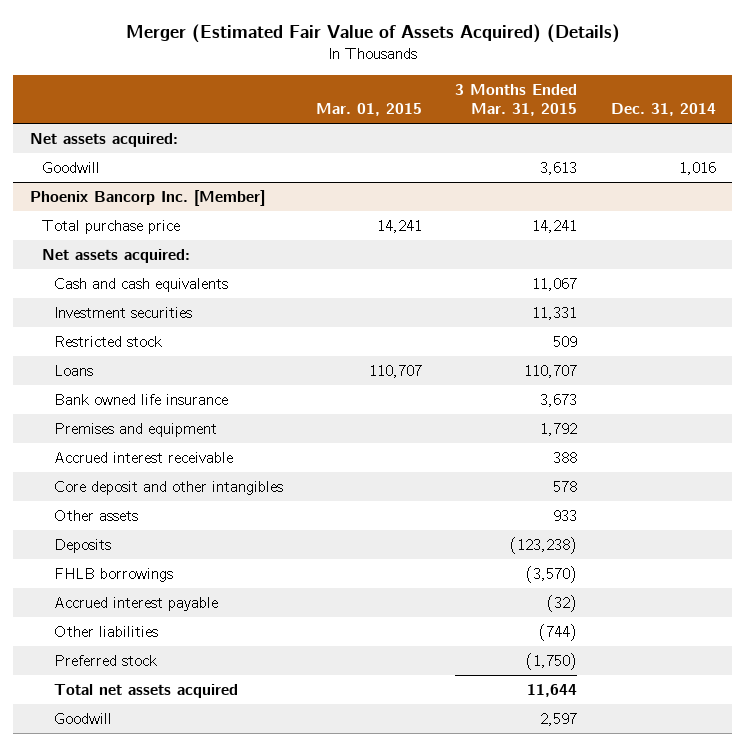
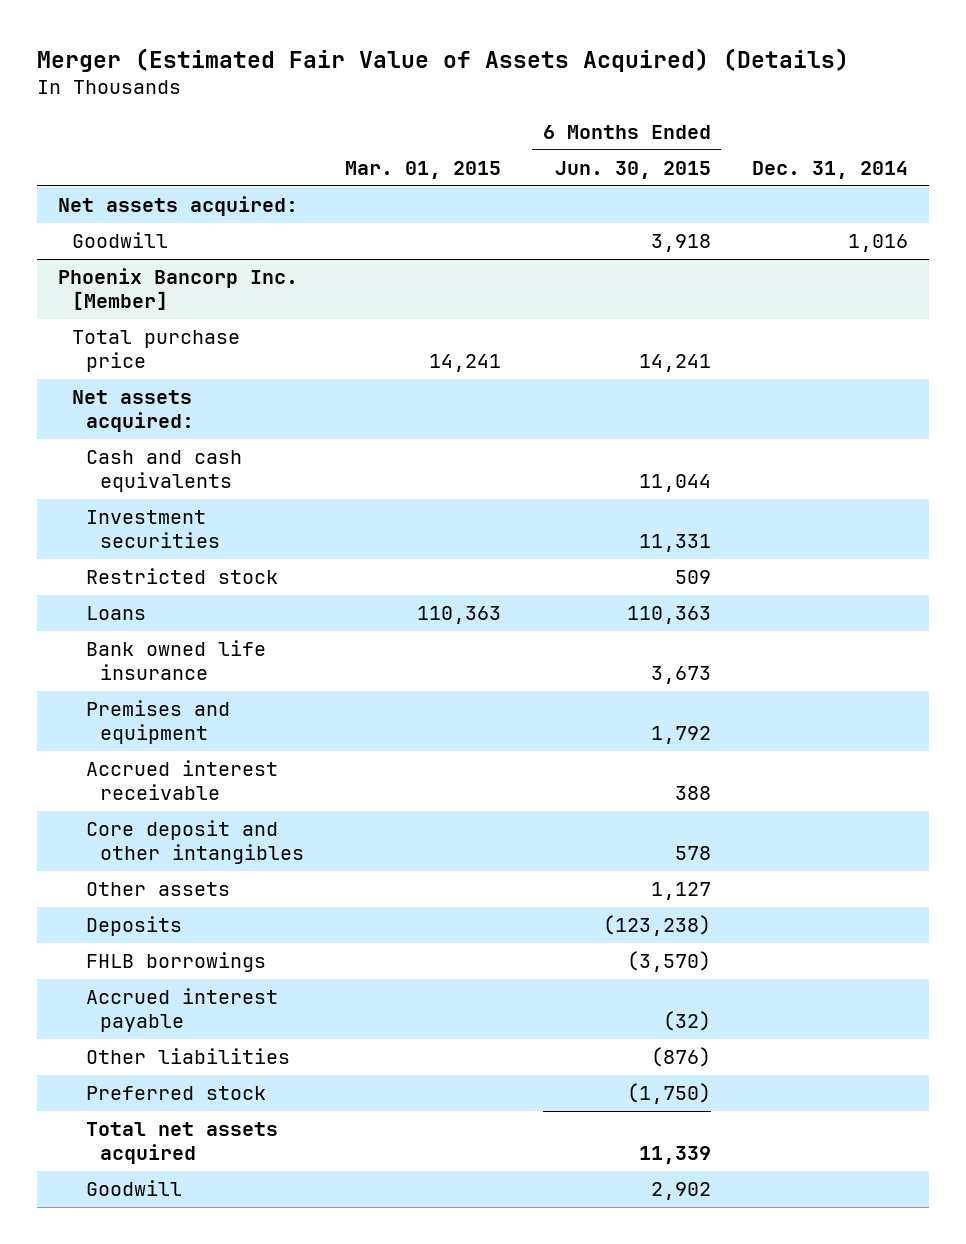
- | Mar. 01, 2015 | 3 Months Ended Mar. 31, 2015 | Dec. 31, 2014
+ | Mar. 01, 2015 | 6 Months Ended Jun. 30, 2015 | Dec. 31, 2014
@ Phoenix Bancorp Inc. [Member]
- Loans | 110,707 | 110,707 |
+ Loans | 110,363 | 110,363 |

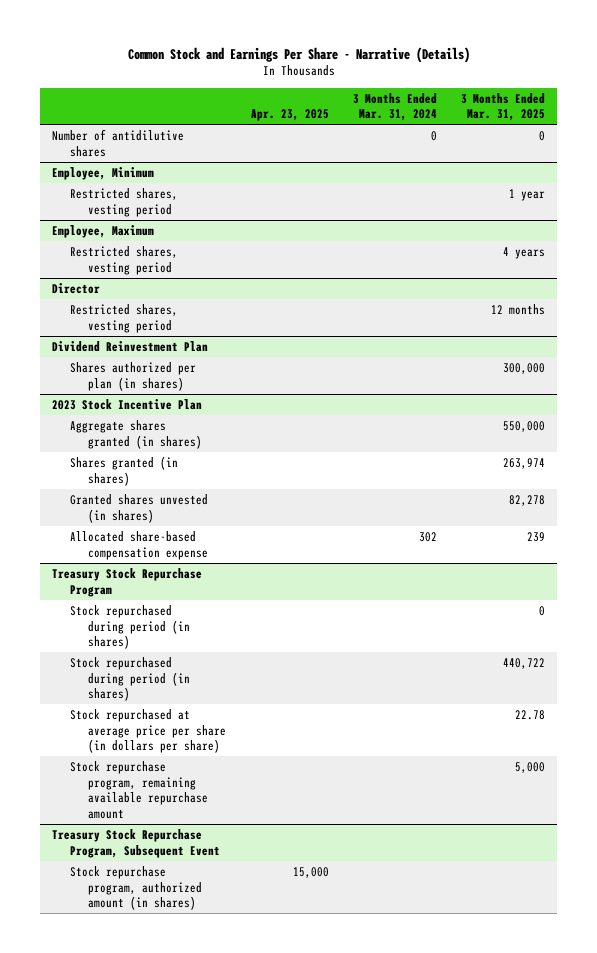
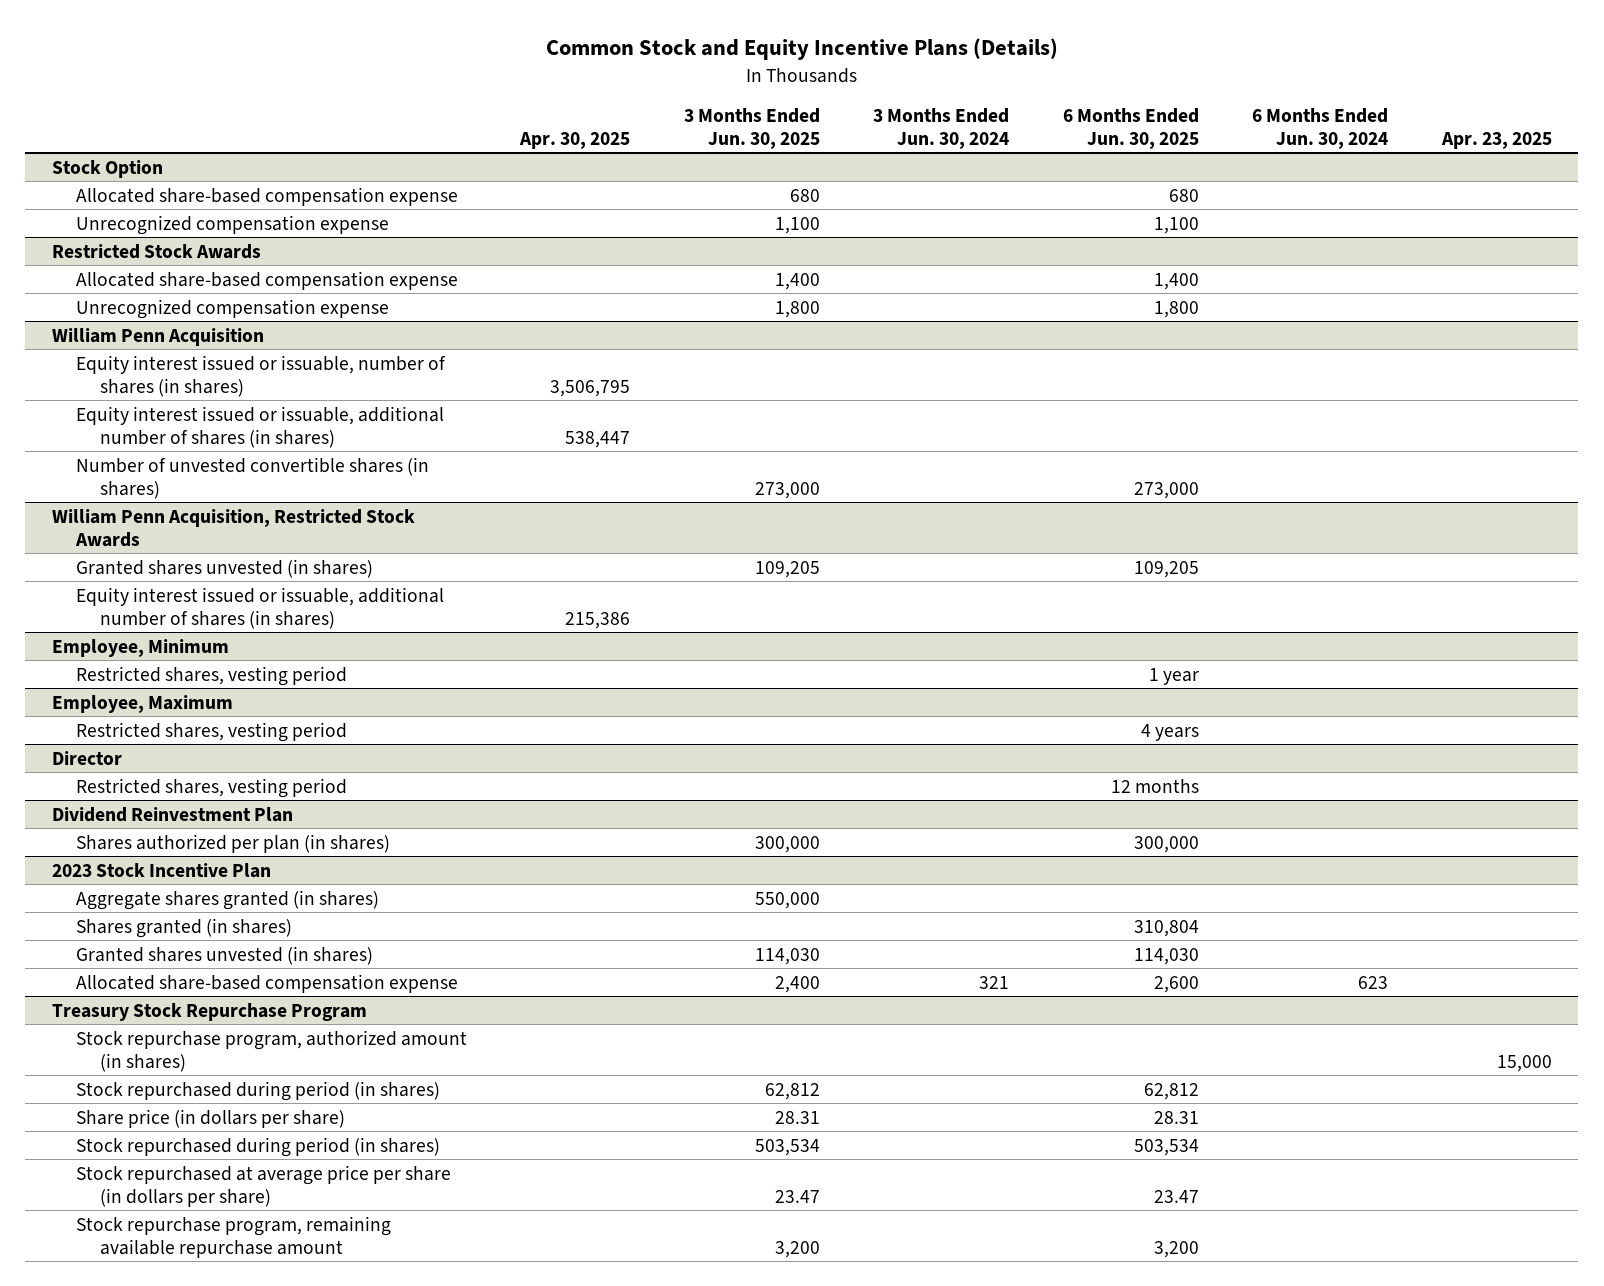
- Common Stock and Earnings Per Share - Narrative (Details)
+ Common Stock and Equity Incentive Plans (Details)
- | Apr. 23, 2025 | 3 Months Ended Mar. 31, 2024 | 3 Months Ended Mar. 31, 2025
+ | Apr. 30, 2025 | 3 Months Ended Jun. 30, 2025 | 3 Months Ended Jun. 30, 2024 | 6 Months Ended Jun. 30, 2025 | 6 Months Ended Jun. 30, 2024 | Apr. 23, 2025
- Number of antidilutive shares | | 0 | 0
+ Stock Option
+ Allocated share-based compensation expense | | 680 | | 680 | |
+ Unrecognized compensation expense | | 1,100 | | 1,100 | |
+ Restricted Stock Awards
+ Allocated share-based compensation expense | | 1,400 | | 1,400 | |
+ Unrecognized compensation expense | | 1,800 | | 1,800 | |
+ William Penn Acquisition
+ Equity interest issued or issuable, number of shares (in shares) | 3,506,795 | | | | |
+ Equity interest issued or issuable, additional number of shares (in shares) | 538,447 | | | | |
+ Number of unvested convertible shares (in shares) | | 273,000 | | 273,000 | |
+ William Penn Acquisition, Restricted Stock Awards
+ Granted shares unvested (in shares) | | 109,205 | | 109,205 | |
+ Equity interest issued or issuable, additional number of shares (in shares) | 215,386 | | | | |
@ Treasury Stock Repurchase Program
+ Stock repurchase program, authorized amount (in shares) | | | | | | 15,000
+ Share price (in dollars per share) | | 28.31 | | 28.31 | |
- Treasury Stock Repurchase Program, Subsequent Event
- Stock repurchase program, authorized amount (in shares) | 15,000 | |

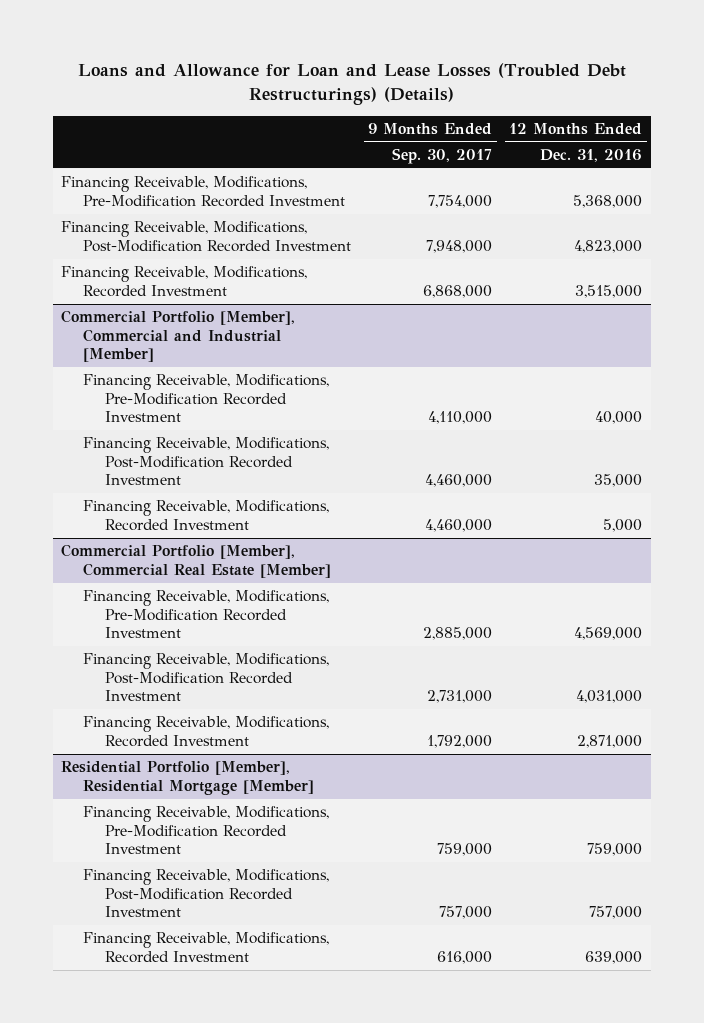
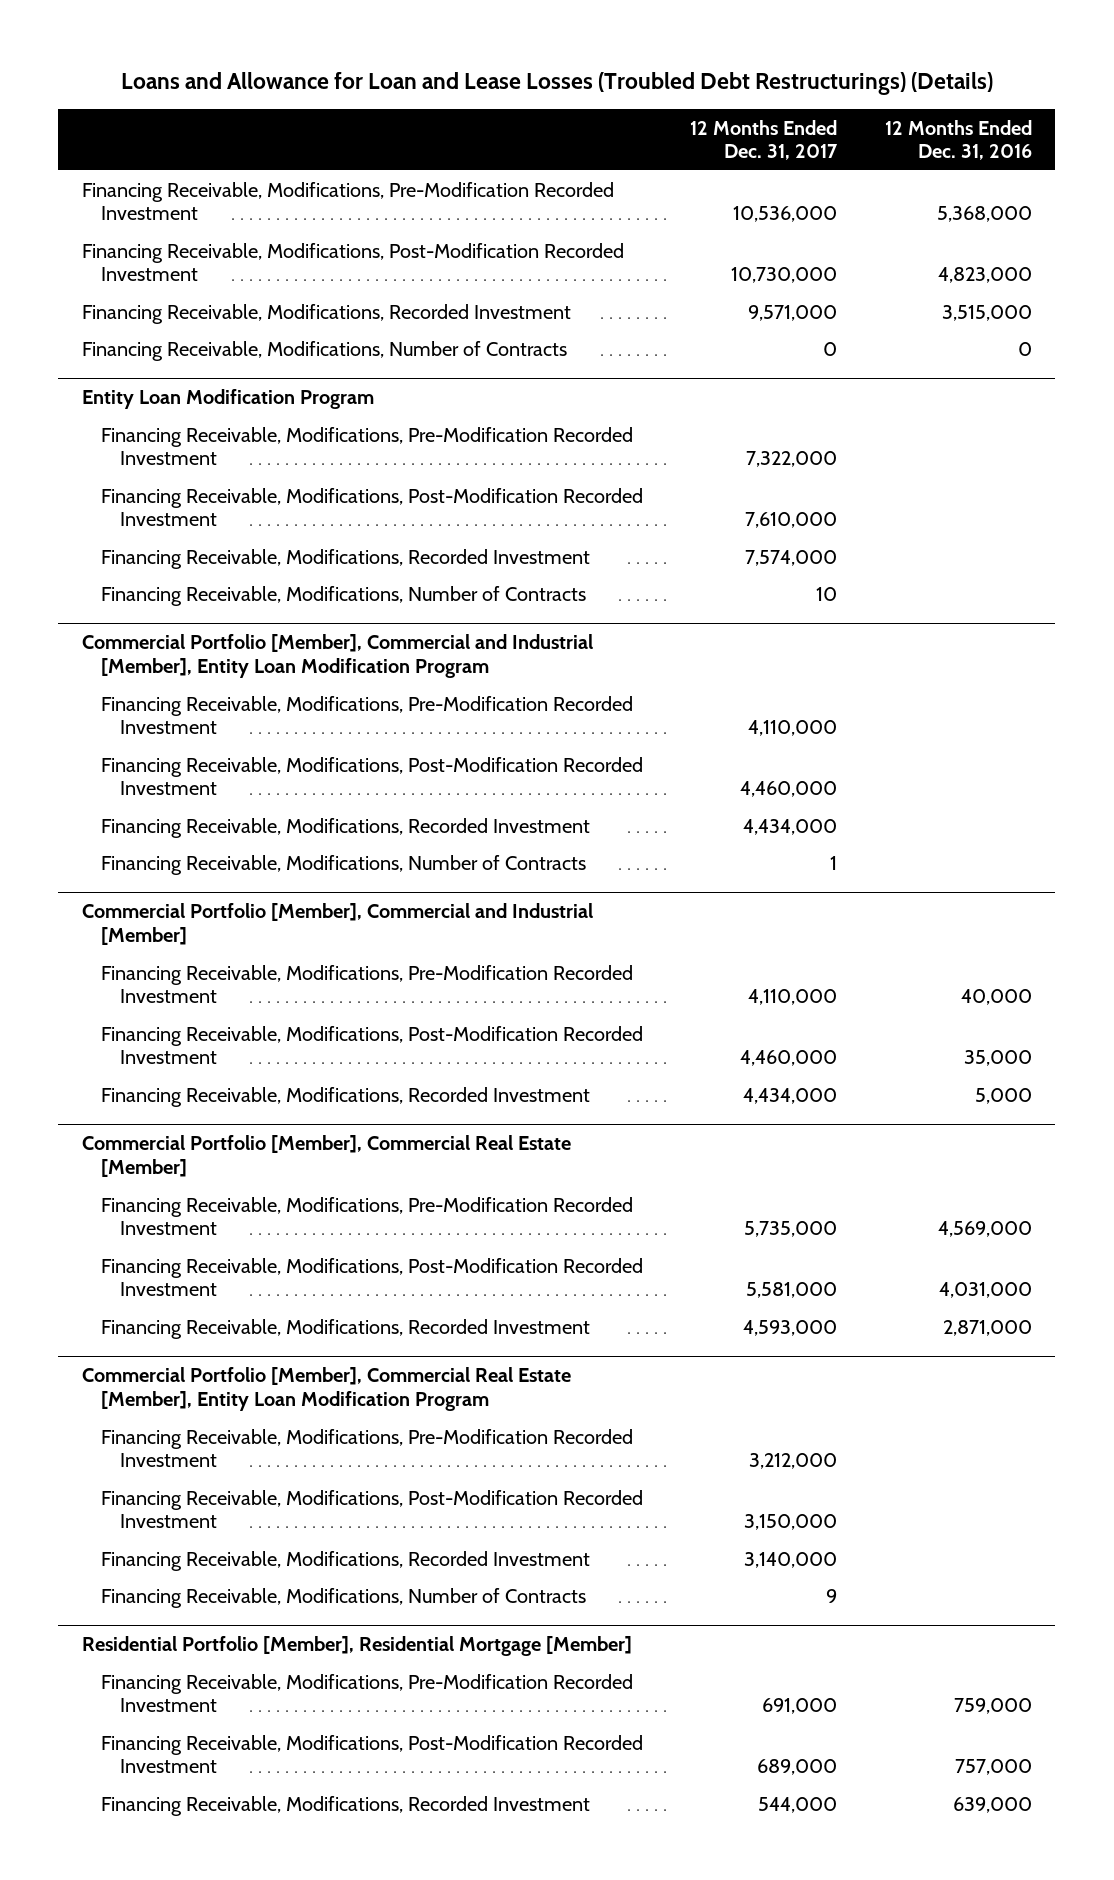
- | 9 Months Ended Sep. 30, 2017 | 12 Months Ended Dec. 31, 2016
+ | 12 Months Ended Dec. 31, 2017 | 12 Months Ended Dec. 31, 2016
+ Financing Receivable, Modifications, Number of Contracts | 0 | 0
+ Entity Loan Modification Program
+ Financing Receivable, Modifications, Pre-Modification Recorded Investment | 7,322,000 |
+ Financing Receivable, Modifications, Post-Modification Recorded Investment | 7,610,000 |
+ Financing Receivable, Modifications, Recorded Investment | 7,574,000 |
+ Financing Receivable, Modifications, Number of Contracts | 10 |
+ Commercial Portfolio [Member], Commercial and Industrial [Member], Entity Loan Modification Program
+ Financing Receivable, Modifications, Pre-Modification Recorded Investment | 4,110,000 |
+ Financing Receivable, Modifications, Post-Modification Recorded Investment | 4,460,000 |
+ Financing Receivable, Modifications, Recorded Investment | 4,434,000 |
+ Financing Receivable, Modifications, Number of Contracts | 1 |
+ Commercial Portfolio [Member], Commercial Real Estate [Member], Entity Loan Modification Program
+ Financing Receivable, Modifications, Pre-Modification Recorded Investment | 3,212,000 |
+ Financing Receivable, Modifications, Post-Modification Recorded Investment | 3,150,000 |
+ Financing Receivable, Modifications, Recorded Investment | 3,140,000 |
+ Financing Receivable, Modifications, Number of Contracts | 9 |

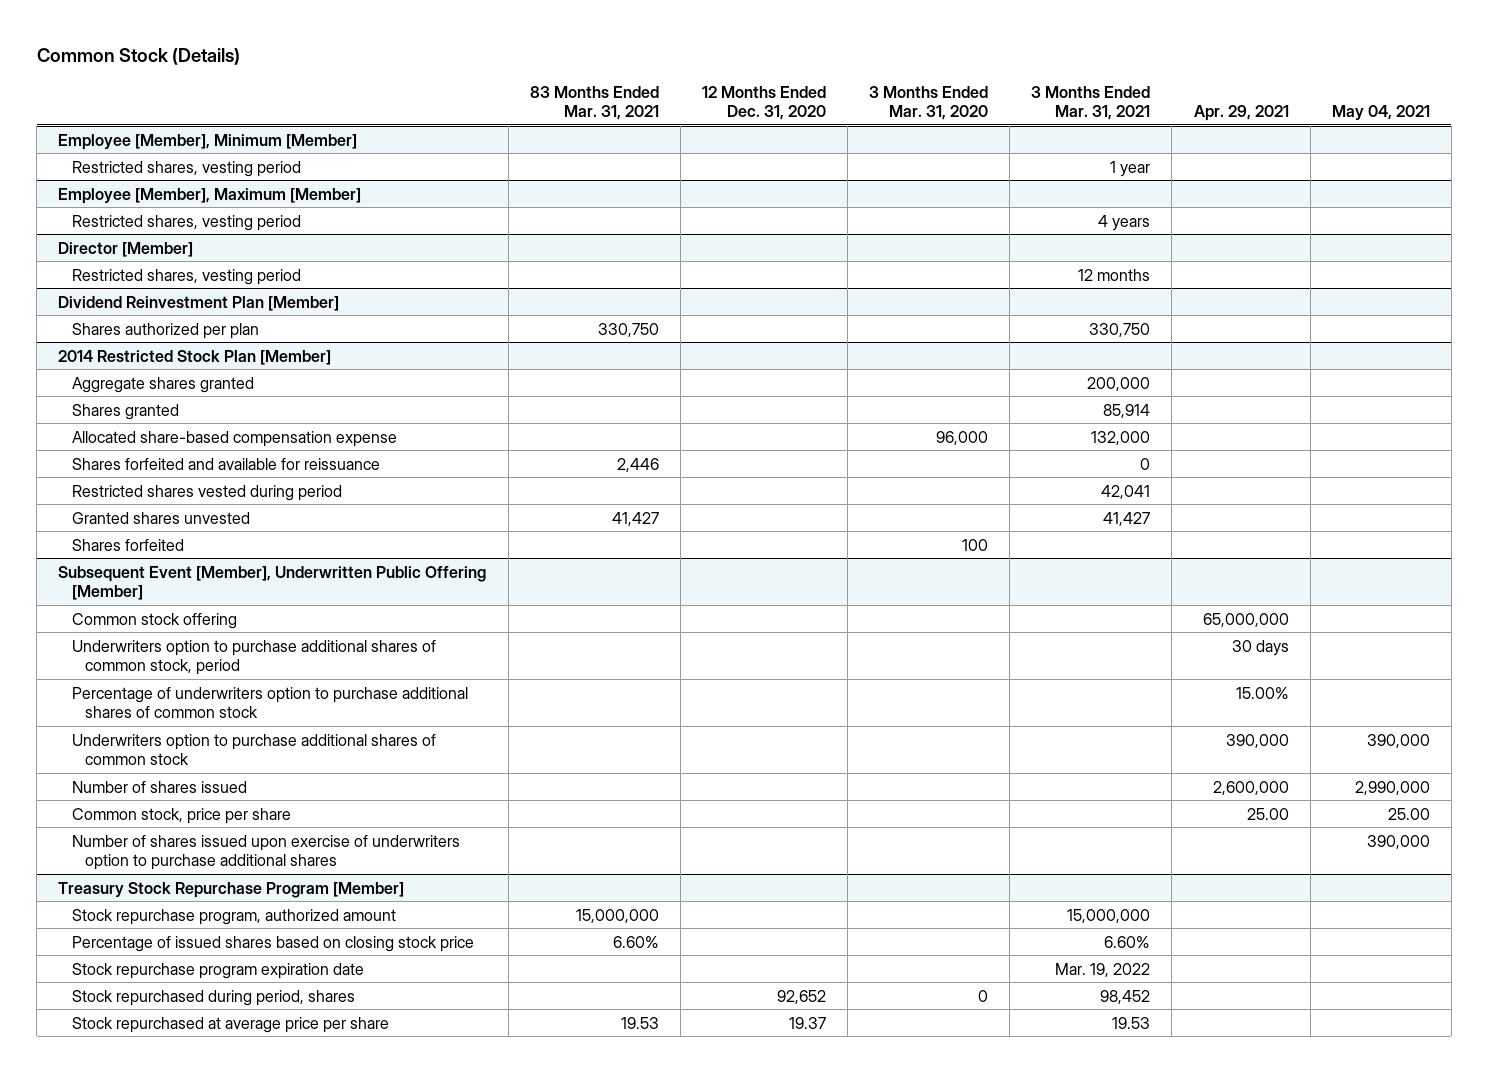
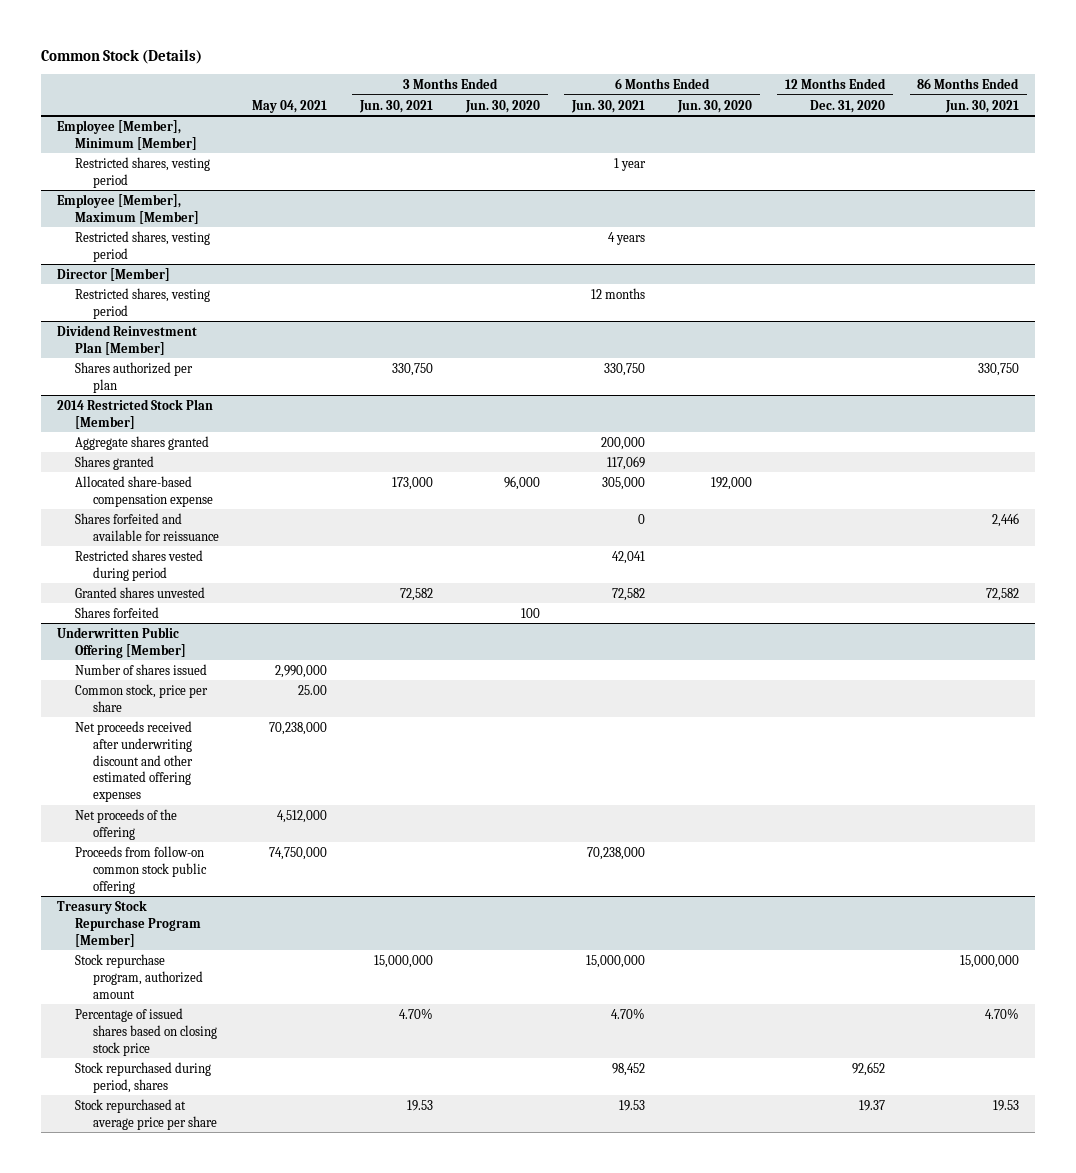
- | 83 Months Ended Mar. 31, 2021 | 12 Months Ended Dec. 31, 2020 | 3 Months Ended Mar. 31, 2020 | 3 Months Ended Mar. 31, 2021 | Apr. 29, 2021 | May 04, 2021
+ | May 04, 2021 | 3 Months Ended Jun. 30, 2021 | 3 Months Ended Jun. 30, 2020 | 6 Months Ended Jun. 30, 2021 | 6 Months Ended Jun. 30, 2020 | 12 Months Ended Dec. 31, 2020 | 86 Months Ended Jun. 30, 2021
- Subsequent Event [Member], Underwritten Public Offering [Member]
- Common stock offering | | | | | 65,000,000 |
- Underwriters option to purchase additional shares of common stock, period | | | | | 30 days |
- Percentage of underwriters option to purchase additional shares of common stock | | | | | 15.00% |
- Underwriters option to purchase additional shares of common stock | | | | | 390,000 | 390,000
+ Underwritten Public Offering [Member]
- Number of shares issued upon exercise of underwriters option to purchase additional shares | | | | | | 390,000
+ Net proceeds received after underwriting discount and other estimated offering expenses | 70,238,000 | | | | | |
+ Net proceeds of the offering | 4,512,000 | | | | | |
+ Proceeds from follow-on common stock public offering | 74,750,000 | | | 70,238,000 | | |
@ Treasury Stock Repurchase Program [Member]
- Stock repurchase program expiration date | | | | Mar. 19, 2022 | |

